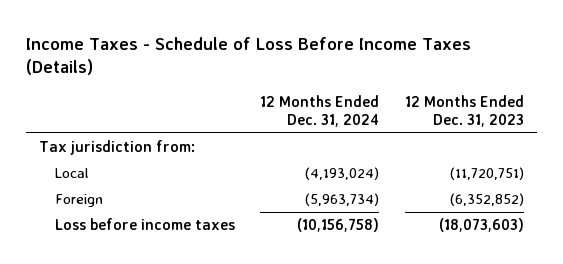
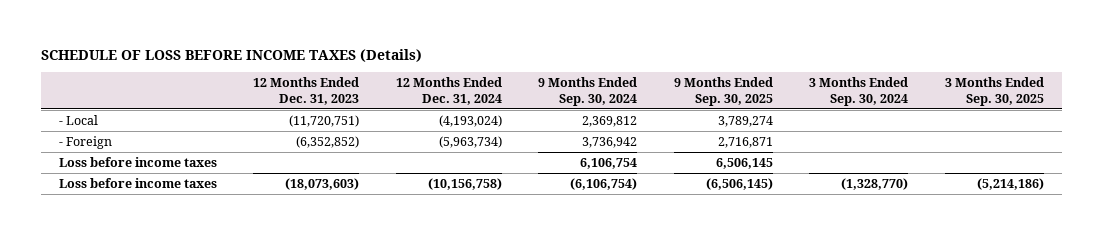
- Income Taxes - Schedule of Loss Before Income Taxes (Details)
+ SCHEDULE OF LOSS BEFORE INCOME TAXES (Details)
- | 12 Months Ended Dec. 31, 2024 | 12 Months Ended Dec. 31, 2023
+ | 12 Months Ended Dec. 31, 2023 | 12 Months Ended Dec. 31, 2024 | 9 Months Ended Sep. 30, 2024 | 9 Months Ended Sep. 30, 2025 | 3 Months Ended Sep. 30, 2024 | 3 Months Ended Sep. 30, 2025
- Tax jurisdiction from:
- Local | (4,193,024) | (11,720,751)
- Foreign | (5,963,734) | (6,352,852)
+ - Local | (11,720,751) | (4,193,024) | 2,369,812 | 3,789,274 | |
+ - Foreign | (6,352,852) | (5,963,734) | 3,736,942 | 2,716,871 | |
+ Loss before income taxes | | | 6,106,754 | 6,506,145 | |

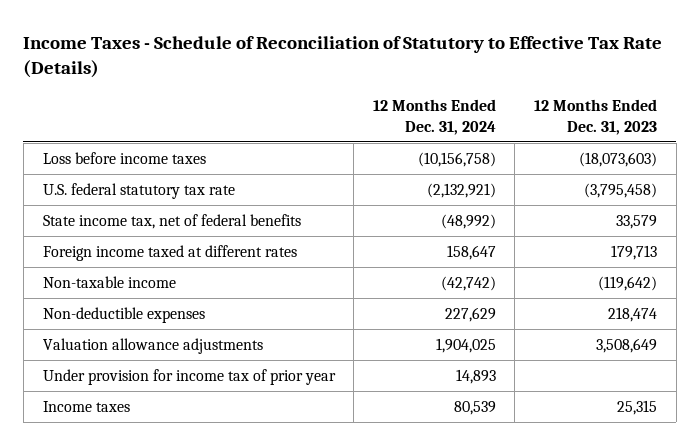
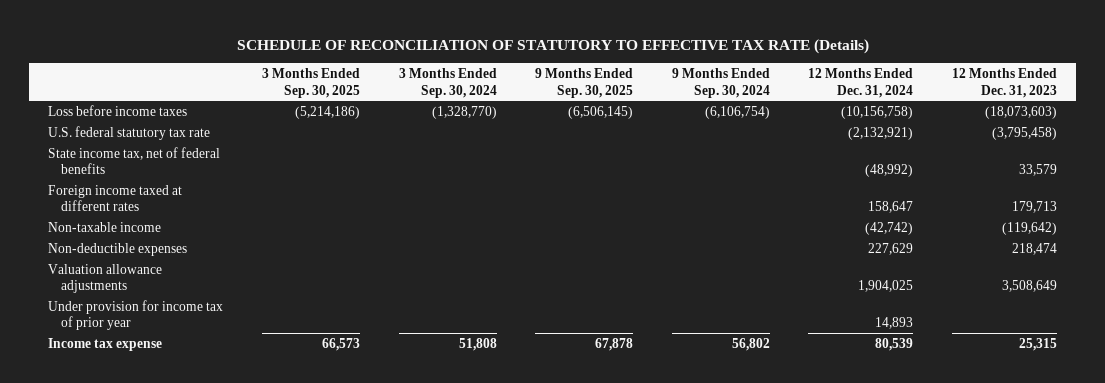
- Income Taxes - Schedule of Reconciliation of Statutory to Effective Tax Rate (Details)
+ SCHEDULE OF RECONCILIATION OF STATUTORY TO EFFECTIVE TAX RATE (Details)
- | 12 Months Ended Dec. 31, 2024 | 12 Months Ended Dec. 31, 2023
+ | 3 Months Ended Sep. 30, 2025 | 3 Months Ended Sep. 30, 2024 | 9 Months Ended Sep. 30, 2025 | 9 Months Ended Sep. 30, 2024 | 12 Months Ended Dec. 31, 2024 | 12 Months Ended Dec. 31, 2023
- Income taxes | 80,539 | 25,315
+ Income tax expense | 66,573 | 51,808 | 67,878 | 56,802 | 80,539 | 25,315

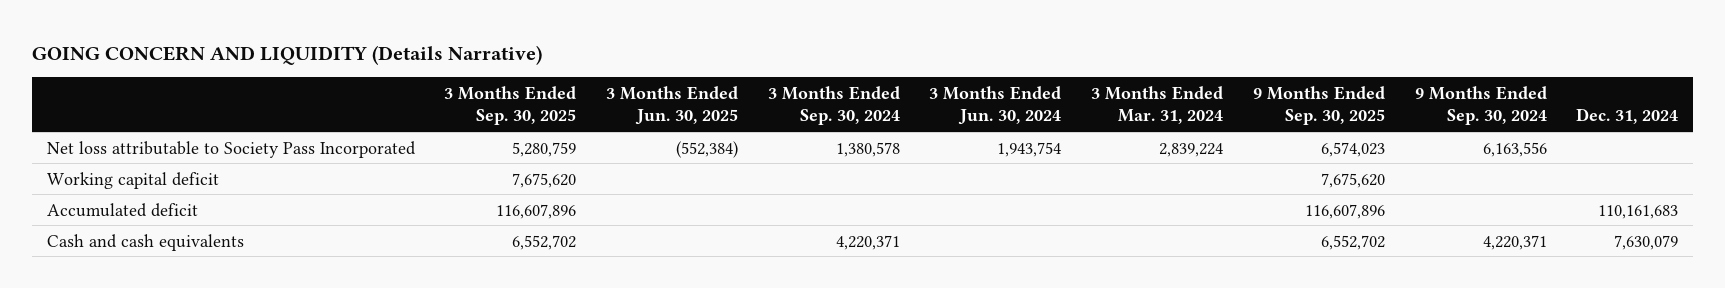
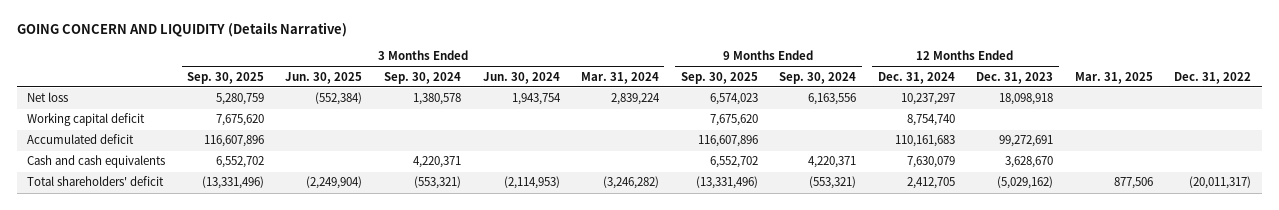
- | 3 Months Ended Sep. 30, 2025 | 3 Months Ended Jun. 30, 2025 | 3 Months Ended Sep. 30, 2024 | 3 Months Ended Jun. 30, 2024 | 3 Months Ended Mar. 31, 2024 | 9 Months Ended Sep. 30, 2025 | 9 Months Ended Sep. 30, 2024 | Dec. 31, 2024
+ | 3 Months Ended Sep. 30, 2025 | 3 Months Ended Jun. 30, 2025 | 3 Months Ended Sep. 30, 2024 | 3 Months Ended Jun. 30, 2024 | 3 Months Ended Mar. 31, 2024 | 9 Months Ended Sep. 30, 2025 | 9 Months Ended Sep. 30, 2024 | 12 Months Ended Dec. 31, 2024 | 12 Months Ended Dec. 31, 2023 | Mar. 31, 2025 | Dec. 31, 2022
- Net loss attributable to Society Pass Incorporated | 5,280,759 | (552,384) | 1,380,578 | 1,943,754 | 2,839,224 | 6,574,023 | 6,163,556 |
+ Net loss | 5,280,759 | (552,384) | 1,380,578 | 1,943,754 | 2,839,224 | 6,574,023 | 6,163,556 | 10,237,297 | 18,098,918 | |
+ Total shareholders' deficit | (13,331,496) | (2,249,904) | (553,321) | (2,114,953) | (3,246,282) | (13,331,496) | (553,321) | 2,412,705 | (5,029,162) | 877,506 | (20,011,317)

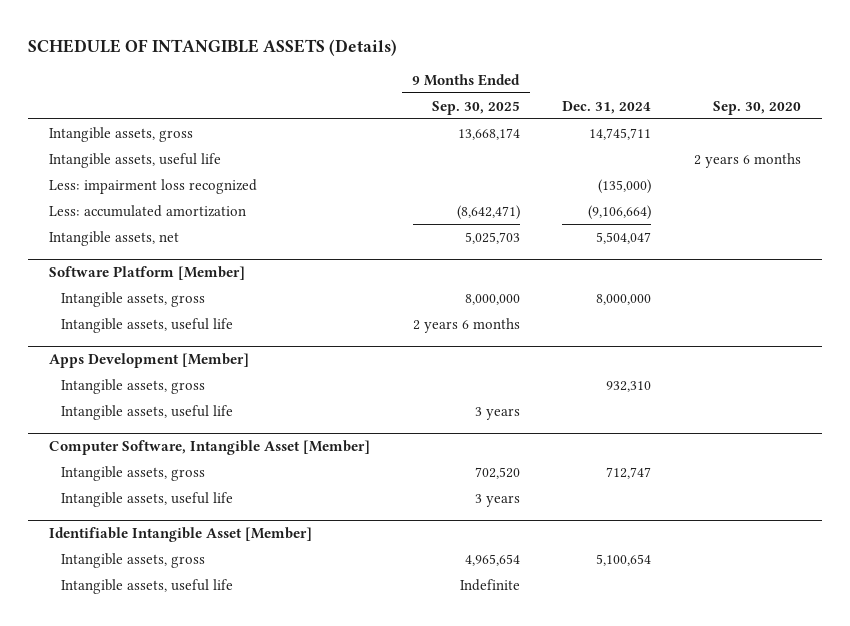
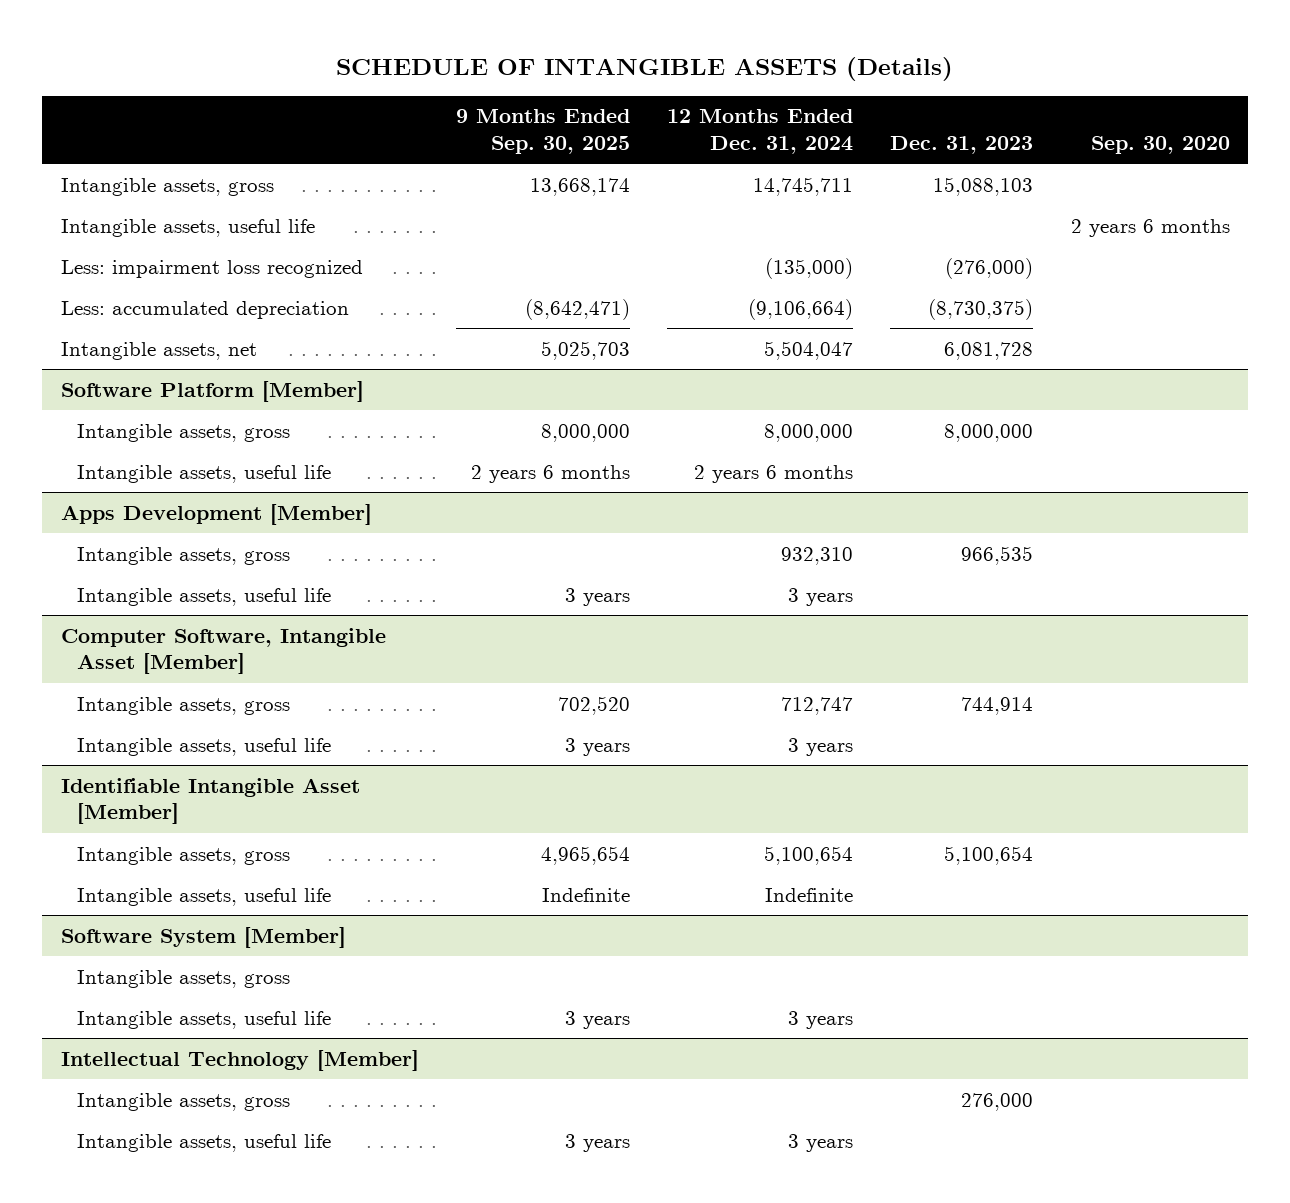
- | 9 Months Ended Sep. 30, 2025 | Dec. 31, 2024 | Sep. 30, 2020
+ | 9 Months Ended Sep. 30, 2025 | 12 Months Ended Dec. 31, 2024 | Dec. 31, 2023 | Sep. 30, 2020
- Less: accumulated amortization | (8,642,471) | (9,106,664) |
+ Less: accumulated depreciation | (8,642,471) | (9,106,664) | (8,730,375) |
+ Software System [Member]
+ Intangible assets, gross
+ Intangible assets, useful life | 3 years | 3 years | |
+ Intellectual Technology [Member]
+ Intangible assets, gross | | | 276,000 |
+ Intangible assets, useful life | 3 years | 3 years | |

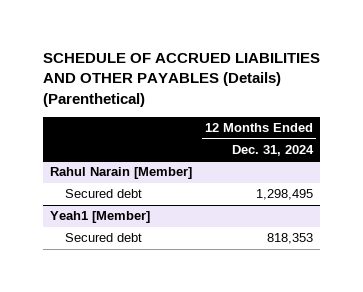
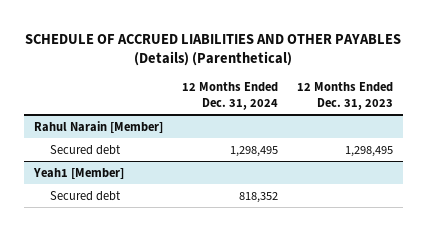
- | 12 Months Ended Dec. 31, 2024
+ | 12 Months Ended Dec. 31, 2024 | 12 Months Ended Dec. 31, 2023
@ Yeah1 [Member]
- Secured debt | 818,353
+ Secured debt | 818,352 |

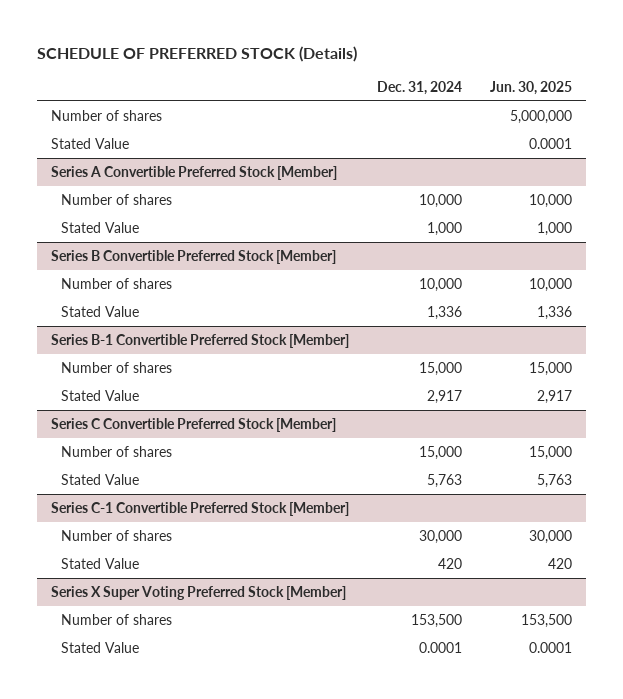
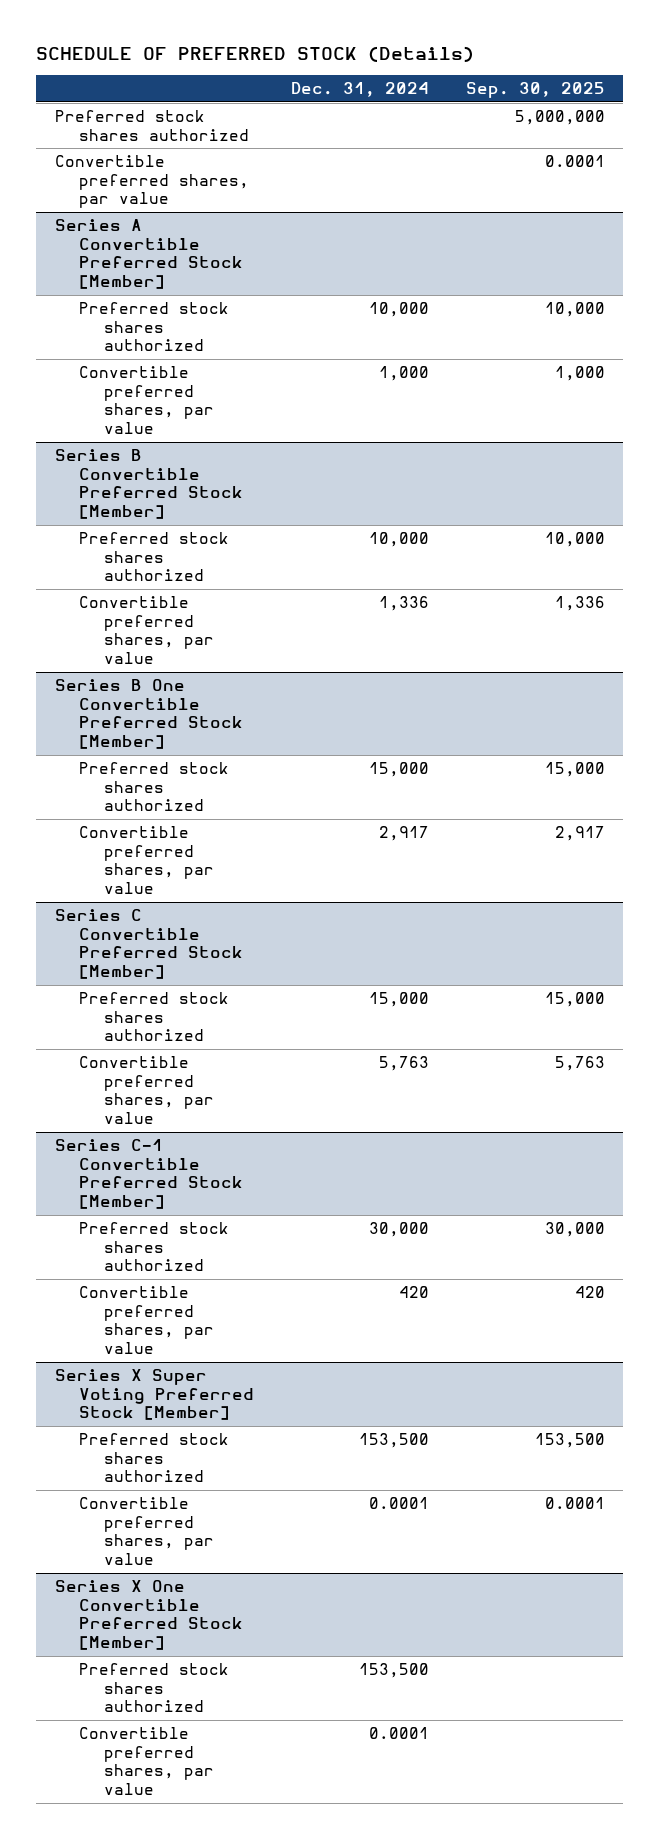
- | Dec. 31, 2024 | Jun. 30, 2025
+ | Dec. 31, 2024 | Sep. 30, 2025
- Number of shares | | 5,000,000
- Stated Value | | 0.0001
+ Preferred stock shares authorized | | 5,000,000
+ Convertible preferred shares, par value | | 0.0001
@ Series A Convertible Preferred Stock [Member]
- Number of shares | 10,000 | 10,000
- Stated Value | 1,000 | 1,000
+ Preferred stock shares authorized | 10,000 | 10,000
+ Convertible preferred shares, par value | 1,000 | 1,000
@ Series B Convertible Preferred Stock [Member]
- Number of shares | 10,000 | 10,000
- Stated Value | 1,336 | 1,336
- Series B-1 Convertible Preferred Stock [Member]
- Number of shares | 15,000 | 15,000
- Stated Value | 2,917 | 2,917
@ Series B Convertible Preferred Stock [Member]
+ Preferred stock shares authorized | 10,000 | 10,000
+ Convertible preferred shares, par value | 1,336 | 1,336
+ Series B One Convertible Preferred Stock [Member]
+ Preferred stock shares authorized | 15,000 | 15,000
+ Convertible preferred shares, par value | 2,917 | 2,917
@ Series C Convertible Preferred Stock [Member]
- Number of shares | 15,000 | 15,000
- Stated Value | 5,763 | 5,763
+ Preferred stock shares authorized | 15,000 | 15,000
+ Convertible preferred shares, par value | 5,763 | 5,763
@ Series C-1 Convertible Preferred Stock [Member]
- Number of shares | 30,000 | 30,000
- Stated Value | 420 | 420
+ Preferred stock shares authorized | 30,000 | 30,000
+ Convertible preferred shares, par value | 420 | 420
@ Series X Super Voting Preferred Stock [Member]
- Number of shares | 153,500 | 153,500
- Stated Value | 0.0001 | 0.0001
+ Preferred stock shares authorized | 153,500 | 153,500
+ Convertible preferred shares, par value | 0.0001 | 0.0001
+ Series X One Convertible Preferred Stock [Member]
+ Preferred stock shares authorized | 153,500 |
+ Convertible preferred shares, par value | 0.0001 |

